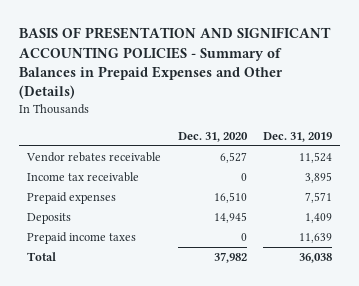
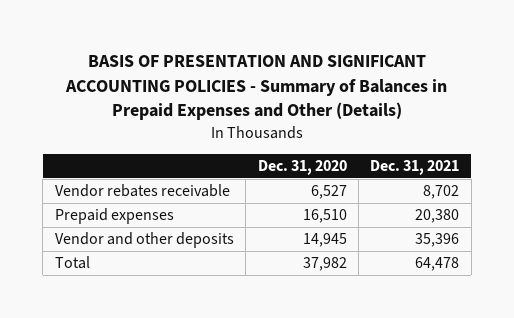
- | Dec. 31, 2020 | Dec. 31, 2019
+ | Dec. 31, 2020 | Dec. 31, 2021
- Income tax receivable | 0 | 3,895
- Deposits | 14,945 | 1,409
- Prepaid income taxes | 0 | 11,639
+ Vendor and other deposits | 14,945 | 35,396

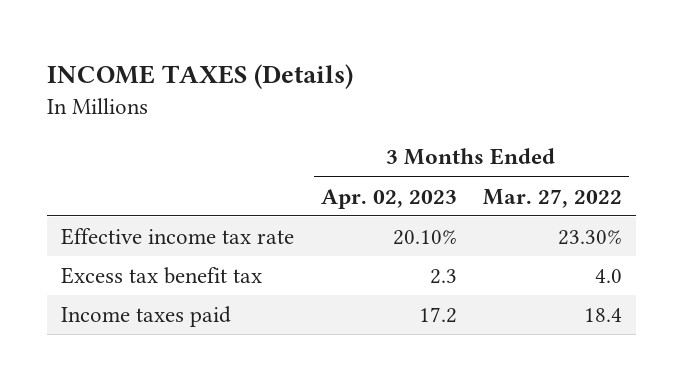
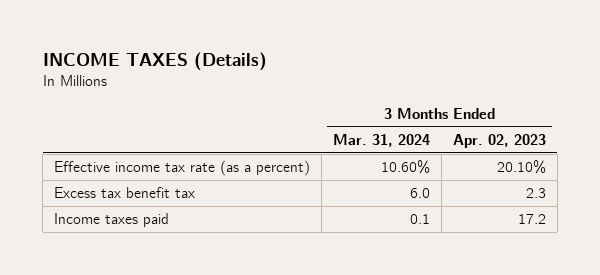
- | 3 Months Ended Apr. 02, 2023 | 3 Months Ended Mar. 27, 2022
+ | 3 Months Ended Mar. 31, 2024 | 3 Months Ended Apr. 02, 2023
- Effective income tax rate | 20.10% | 23.30%
+ Effective income tax rate (as a percent) | 10.60% | 20.10%

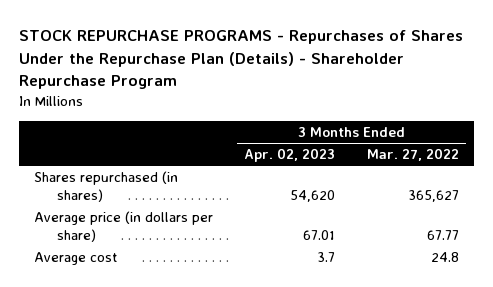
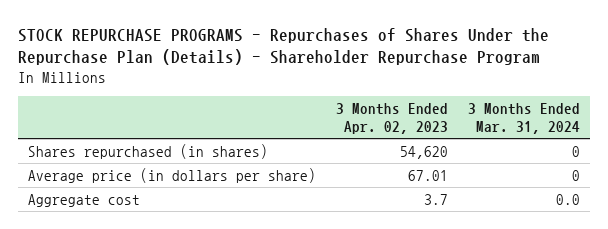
- | 3 Months Ended Apr. 02, 2023 | 3 Months Ended Mar. 27, 2022
+ | 3 Months Ended Apr. 02, 2023 | 3 Months Ended Mar. 31, 2024
- Average cost | 3.7 | 24.8
+ Aggregate cost | 3.7 | 0.0

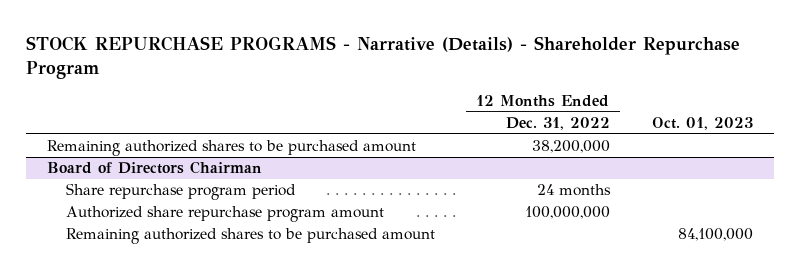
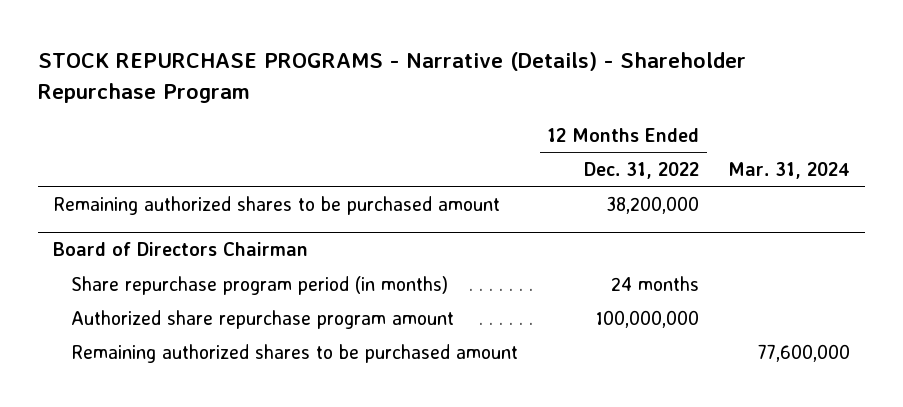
- | 12 Months Ended Dec. 31, 2022 | Oct. 01, 2023
+ | 12 Months Ended Dec. 31, 2022 | Mar. 31, 2024
@ Board of Directors Chairman
- Share repurchase program period | 24 months |
+ Share repurchase program period (in months) | 24 months |

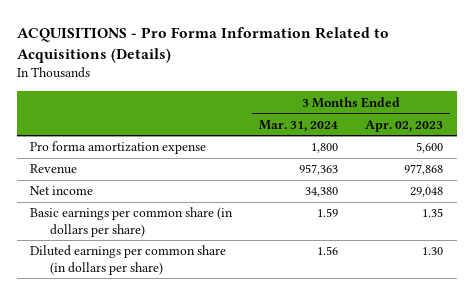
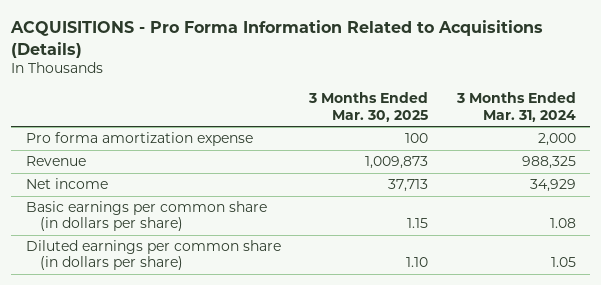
- | 3 Months Ended Mar. 31, 2024 | 3 Months Ended Apr. 02, 2023
+ | 3 Months Ended Mar. 30, 2025 | 3 Months Ended Mar. 31, 2024
- Pro forma amortization expense | 1,800 | 5,600
- Revenue | 957,363 | 977,868
- Net income | 34,380 | 29,048
- Basic earnings per common share (in dollars per share) | 1.59 | 1.35
- Diluted earnings per common share (in dollars per share) | 1.56 | 1.30
+ Pro forma amortization expense | 100 | 2,000
+ Revenue | 1,009,873 | 988,325
+ Net income | 37,713 | 34,929
+ Basic earnings per common share (in dollars per share) | 1.15 | 1.08
+ Diluted earnings per common share (in dollars per share) | 1.10 | 1.05

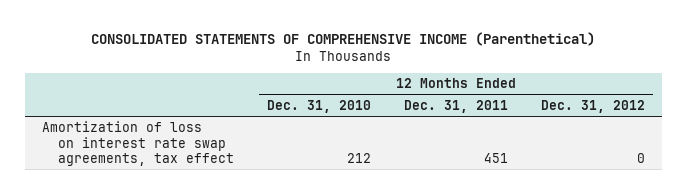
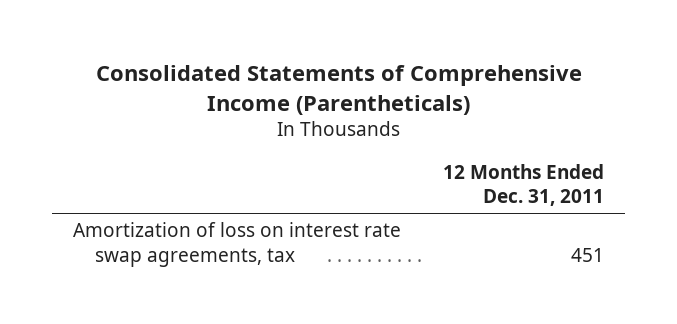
- CONSOLIDATED STATEMENTS OF COMPREHENSIVE INCOME (Parenthetical)
+ Consolidated Statements of Comprehensive Income (Parentheticals)
- | 12 Months Ended Dec. 31, 2010 | 12 Months Ended Dec. 31, 2011 | 12 Months Ended Dec. 31, 2012
+ | 12 Months Ended Dec. 31, 2011
- Amortization of loss on interest rate swap agreements, tax effect | 212 | 451 | 0
+ Amortization of loss on interest rate swap agreements, tax | 451

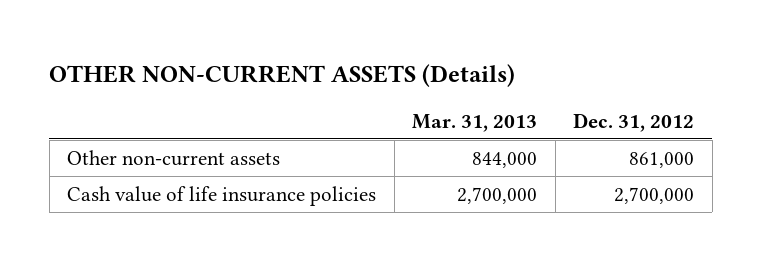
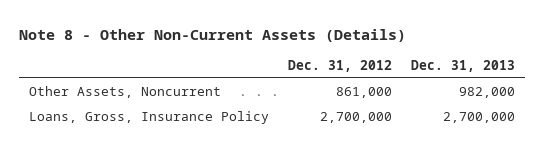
- OTHER NON-CURRENT ASSETS (Details)
+ Note 8 - Other Non-Current Assets (Details)
- | Mar. 31, 2013 | Dec. 31, 2012
+ | Dec. 31, 2012 | Dec. 31, 2013
- Other non-current assets | 844,000 | 861,000
- Cash value of life insurance policies | 2,700,000 | 2,700,000
+ Other Assets, Noncurrent | 861,000 | 982,000
+ Loans, Gross, Insurance Policy | 2,700,000 | 2,700,000

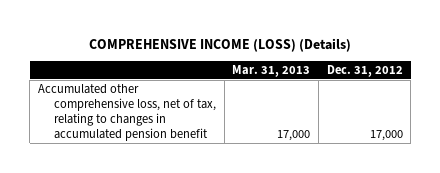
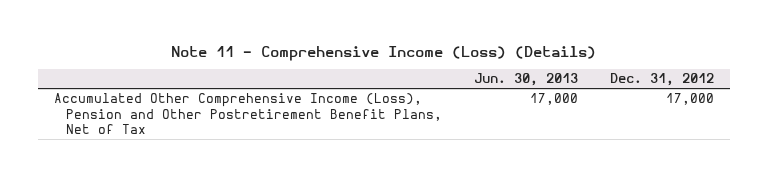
- COMPREHENSIVE INCOME (LOSS) (Details)
+ Note 11 - Comprehensive Income (Loss) (Details)
- | Mar. 31, 2013 | Dec. 31, 2012
+ | Jun. 30, 2013 | Dec. 31, 2012
- Accumulated other comprehensive loss, net of tax, relating to changes in accumulated pension benefit | 17,000 | 17,000
+ Accumulated Other Comprehensive Income (Loss), Pension and Other Postretirement Benefit Plans, Net of Tax | 17,000 | 17,000

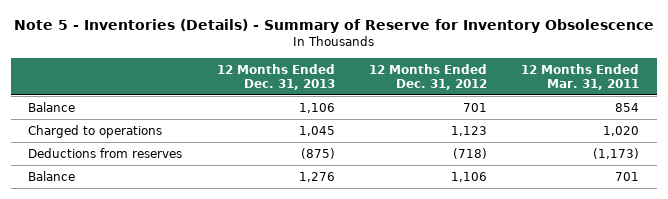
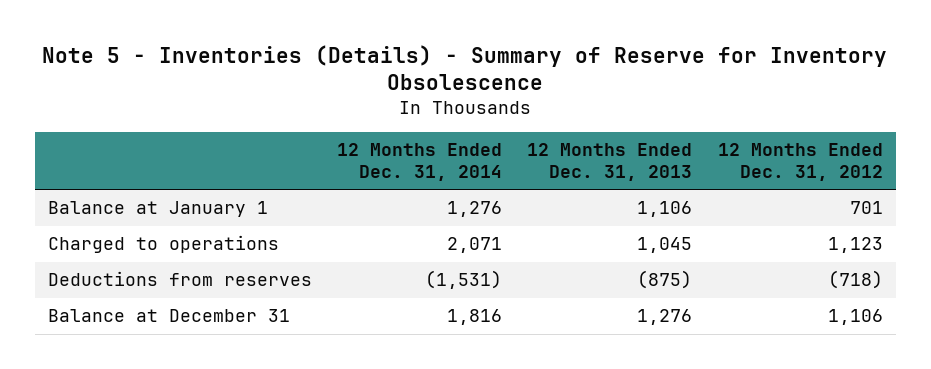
- | 12 Months Ended Dec. 31, 2013 | 12 Months Ended Dec. 31, 2012 | 12 Months Ended Mar. 31, 2011
+ | 12 Months Ended Dec. 31, 2014 | 12 Months Ended Dec. 31, 2013 | 12 Months Ended Dec. 31, 2012
- Balance | 1,106 | 701 | 854
+ Balance at January 1 | 1,276 | 1,106 | 701
- Balance | 1,276 | 1,106 | 701
+ Balance at December 31 | 1,816 | 1,276 | 1,106

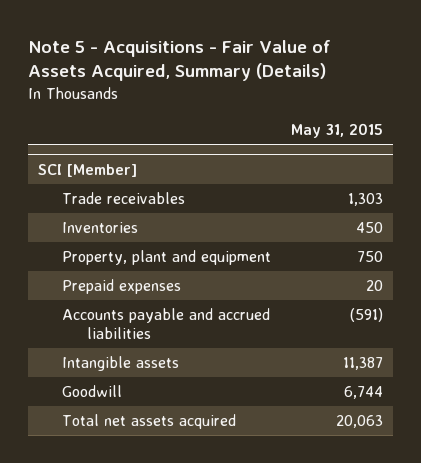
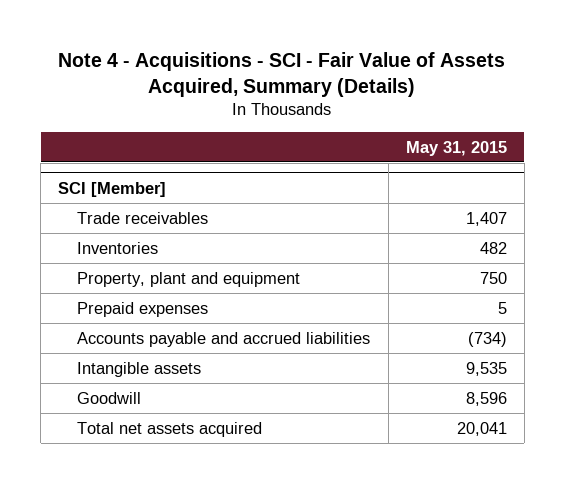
- Note 5 - Acquisitions - Fair Value of Assets Acquired, Summary (Details)
+ Note 4 - Acquisitions - SCI - Fair Value of Assets Acquired, Summary (Details)
@ SCI [Member]
- Trade receivables | 1,303
- Inventories | 450
+ Trade receivables | 1,407
+ Inventories | 482
- Prepaid expenses | 20
- Accounts payable and accrued liabilities | (591)
- Intangible assets | 11,387
- Goodwill | 6,744
- Total net assets acquired | 20,063
+ Prepaid expenses | 5
+ Accounts payable and accrued liabilities | (734)
+ Intangible assets | 9,535
+ Goodwill | 8,596
+ Total net assets acquired | 20,041

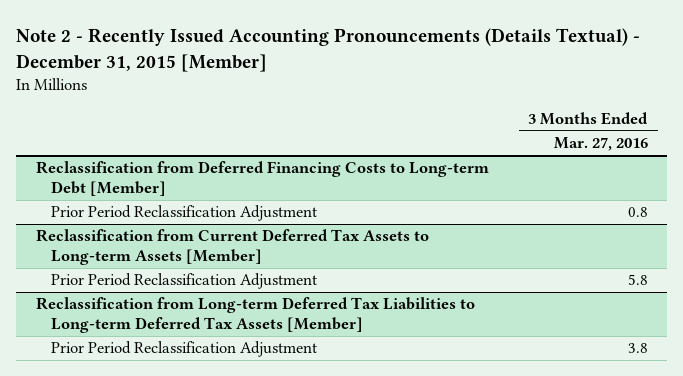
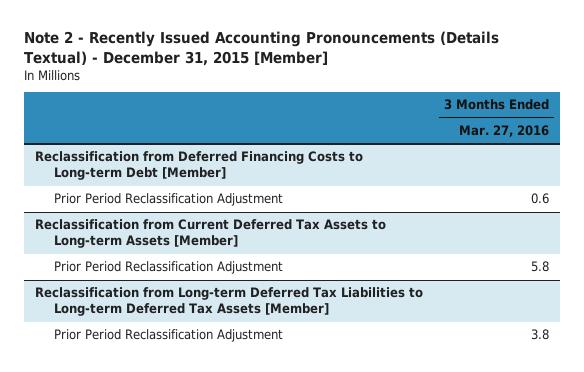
@ Reclassification from Deferred Financing Costs to Long-term Debt [Member]
- Prior Period Reclassification Adjustment | 0.8
+ Prior Period Reclassification Adjustment | 0.6

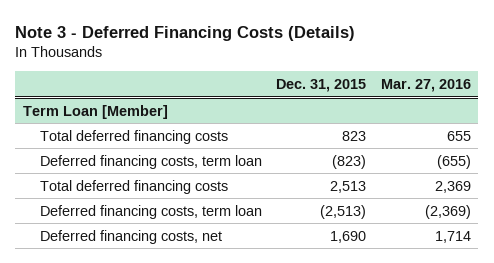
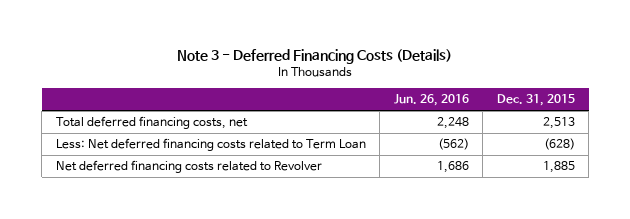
- | Dec. 31, 2015 | Mar. 27, 2016
+ | Jun. 26, 2016 | Dec. 31, 2015
- Term Loan [Member]
- Total deferred financing costs | 823 | 655
- Deferred financing costs, term loan | (823) | (655)
- Total deferred financing costs | 2,513 | 2,369
- Deferred financing costs, term loan | (2,513) | (2,369)
- Deferred financing costs, net | 1,690 | 1,714
+ Total deferred financing costs, net | 2,248 | 2,513
+ Less: Net deferred financing costs related to Term Loan | (562) | (628)
+ Net deferred financing costs related to Revolver | 1,686 | 1,885

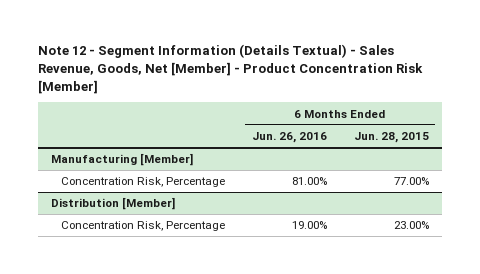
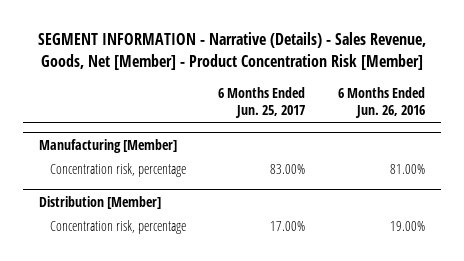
- Note 12 - Segment Information (Details Textual) - Sales Revenue, Goods, Net [Member] - Product Concentration Risk [Member]
+ SEGMENT INFORMATION - Narrative (Details) - Sales Revenue, Goods, Net [Member] - Product Concentration Risk [Member]
- | 6 Months Ended Jun. 26, 2016 | 6 Months Ended Jun. 28, 2015
+ | 6 Months Ended Jun. 25, 2017 | 6 Months Ended Jun. 26, 2016
@ Manufacturing [Member]
- Concentration Risk, Percentage | 81.00% | 77.00%
+ Concentration risk, percentage | 83.00% | 81.00%
@ Distribution [Member]
- Concentration Risk, Percentage | 19.00% | 23.00%
+ Concentration risk, percentage | 17.00% | 19.00%

